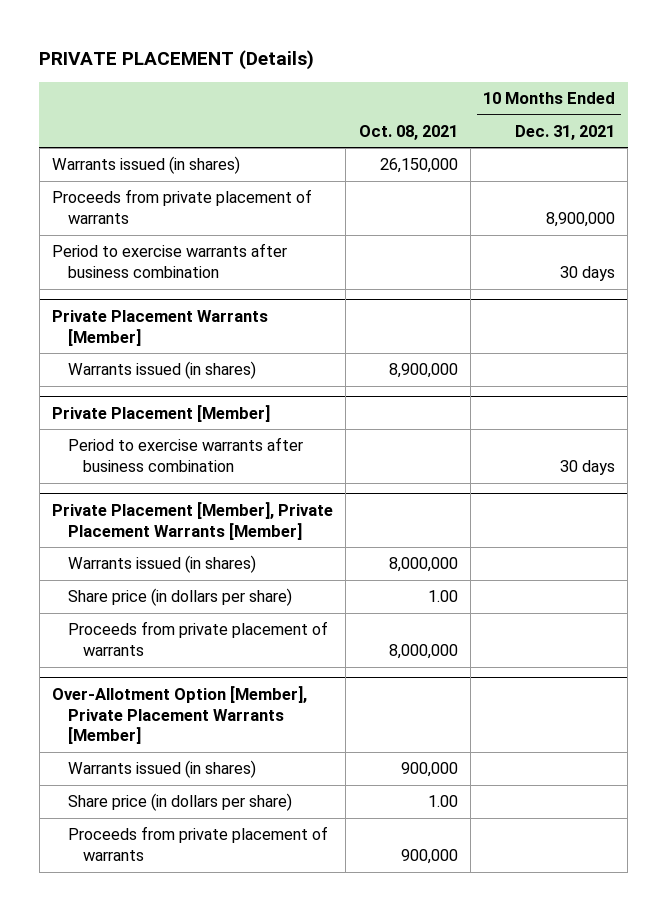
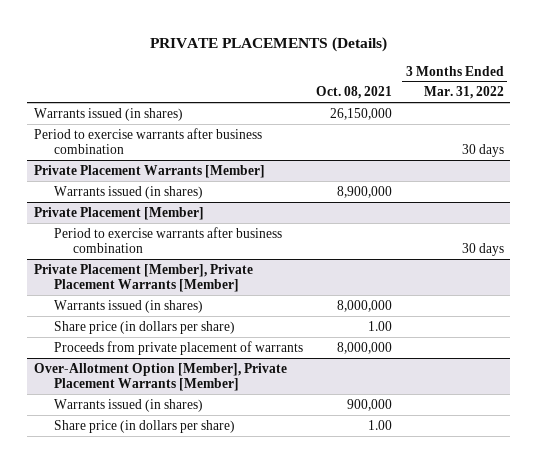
- PRIVATE PLACEMENT (Details)
+ PRIVATE PLACEMENTS (Details)
- | Oct. 08, 2021 | 10 Months Ended Dec. 31, 2021
+ | Oct. 08, 2021 | 3 Months Ended Mar. 31, 2022
- Proceeds from private placement of warrants | | 8,900,000
@ Over-Allotment Option [Member], Private Placement Warrants [Member]
- Proceeds from private placement of warrants | 900,000 |

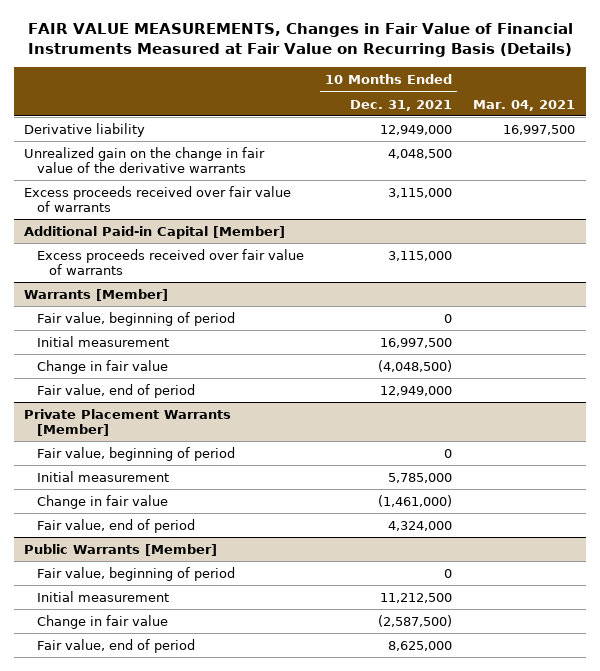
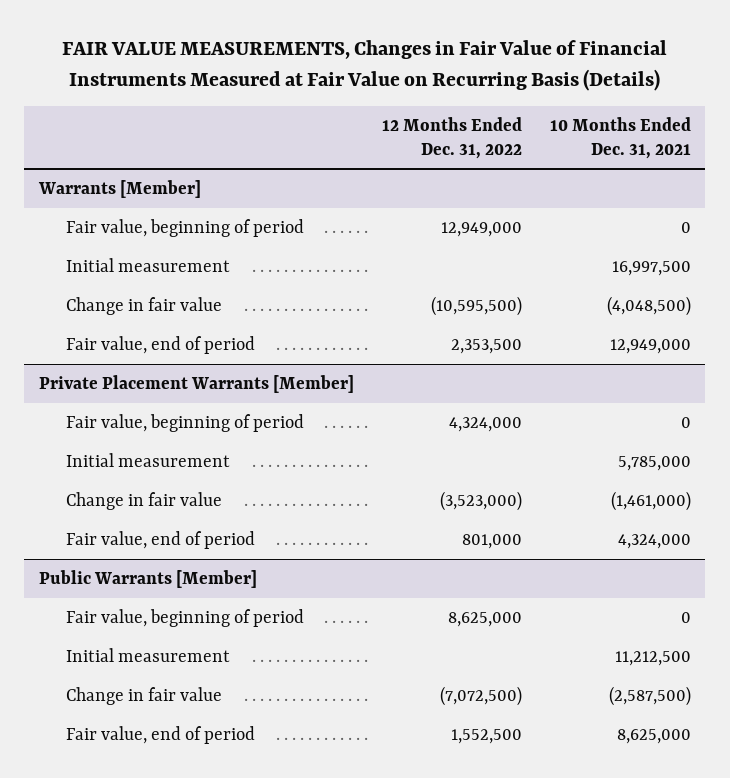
- | 10 Months Ended Dec. 31, 2021 | Mar. 04, 2021
+ | 12 Months Ended Dec. 31, 2022 | 10 Months Ended Dec. 31, 2021
- Derivative liability | 12,949,000 | 16,997,500
- Unrealized gain on the change in fair value of the derivative warrants | 4,048,500 |
- Excess proceeds received over fair value of warrants | 3,115,000 |
- Additional Paid-in Capital [Member]
- Excess proceeds received over fair value of warrants | 3,115,000 |

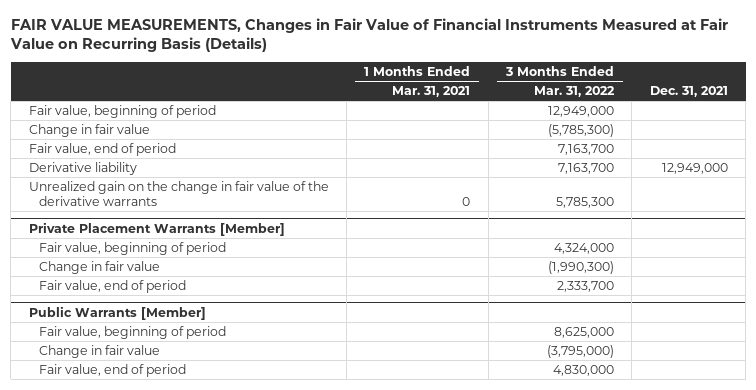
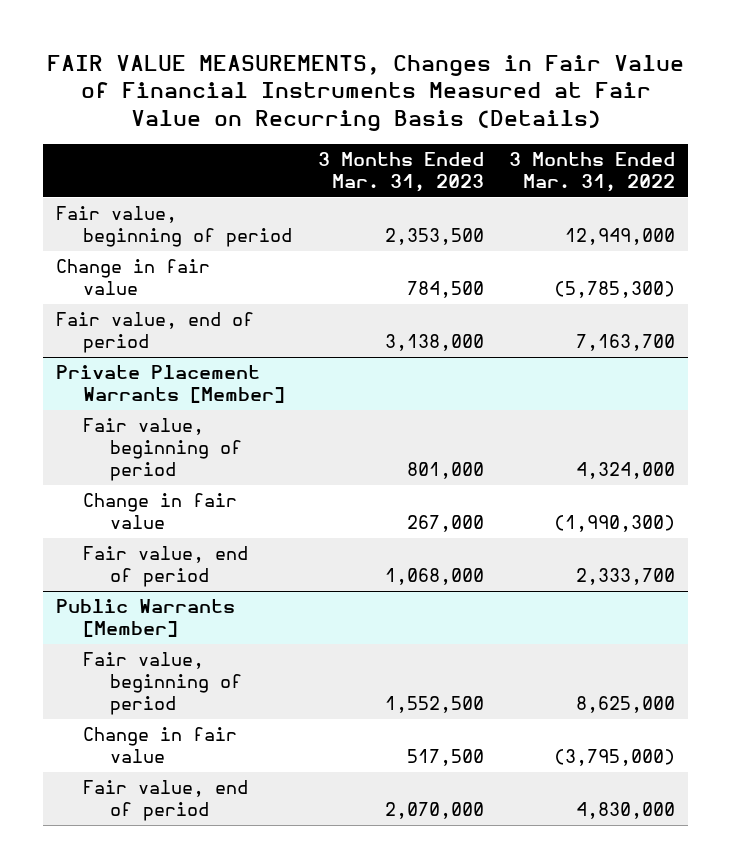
- | 1 Months Ended Mar. 31, 2021 | 3 Months Ended Mar. 31, 2022 | Dec. 31, 2021
+ | 3 Months Ended Mar. 31, 2023 | 3 Months Ended Mar. 31, 2022
- Derivative liability | | 7,163,700 | 12,949,000
- Unrealized gain on the change in fair value of the derivative warrants | 0 | 5,785,300 |

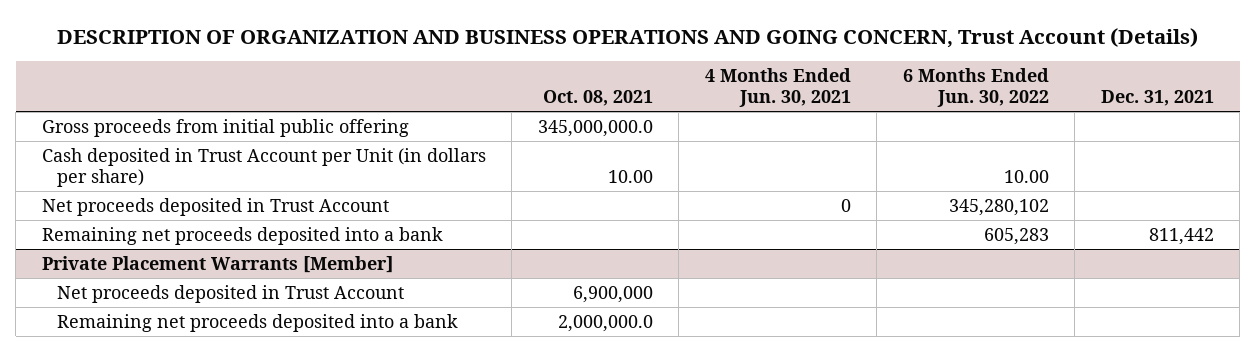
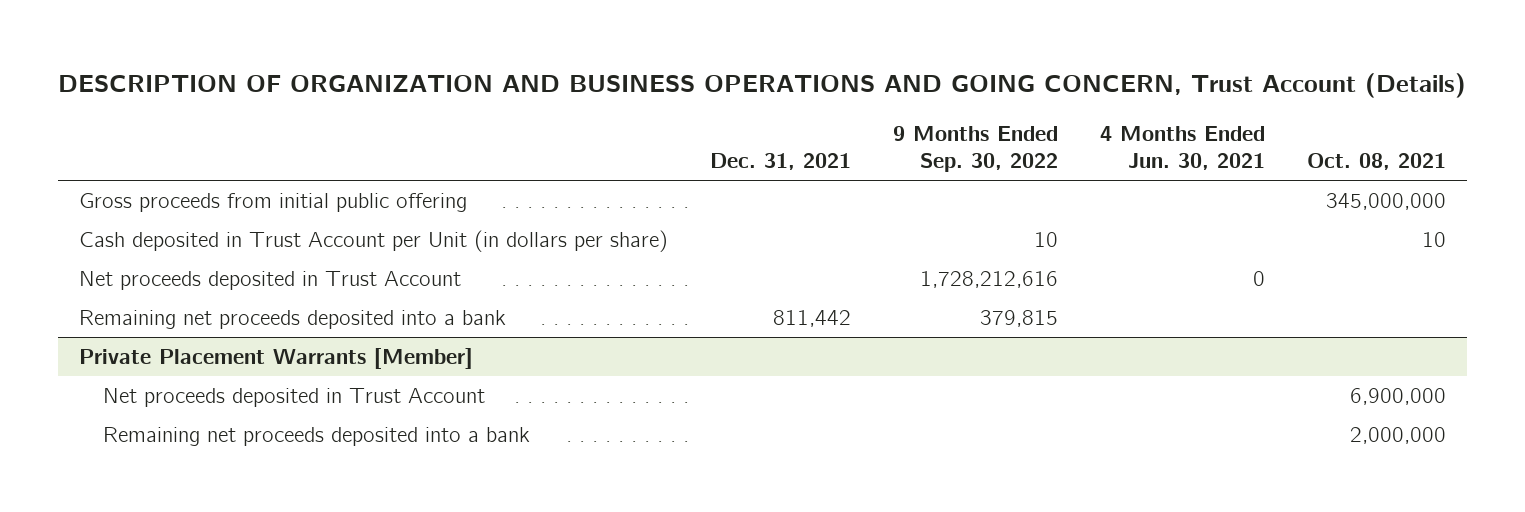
- | Oct. 08, 2021 | 4 Months Ended Jun. 30, 2021 | 6 Months Ended Jun. 30, 2022 | Dec. 31, 2021
+ | Dec. 31, 2021 | 9 Months Ended Sep. 30, 2022 | 4 Months Ended Jun. 30, 2021 | Oct. 08, 2021
- Gross proceeds from initial public offering | 345,000,000.0 | | |
- Cash deposited in Trust Account per Unit (in dollars per share) | 10.00 | | 10.00 |
+ Gross proceeds from initial public offering | | | | 345,000,000
+ Cash deposited in Trust Account per Unit (in dollars per share) | | 10 | | 10
@ Private Placement Warrants [Member]
- Remaining net proceeds deposited into a bank | 2,000,000.0 | | |
+ Remaining net proceeds deposited into a bank | | | | 2,000,000

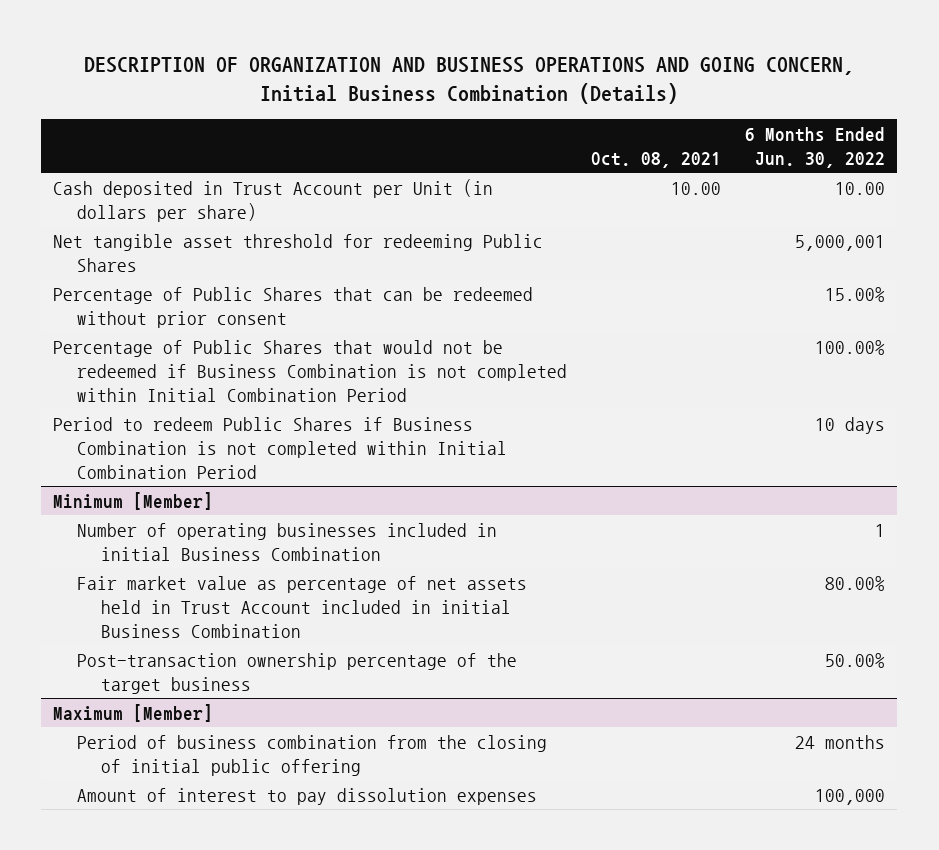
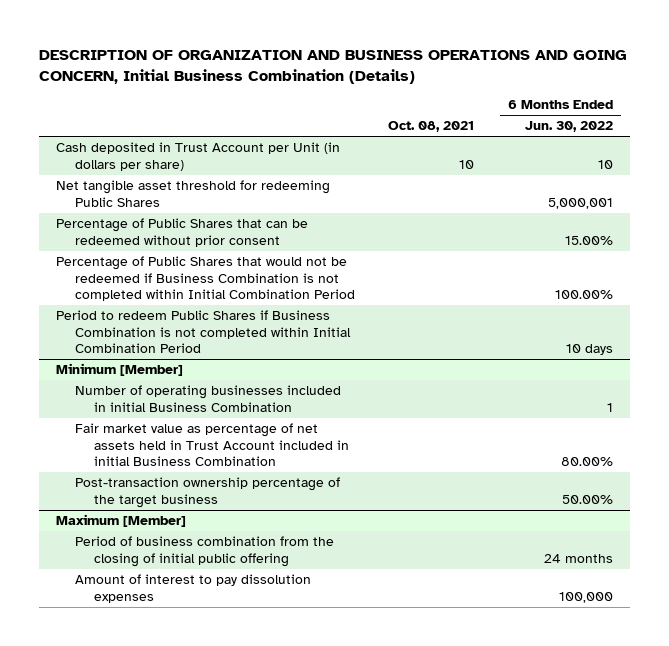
- Cash deposited in Trust Account per Unit (in dollars per share) | 10.00 | 10.00
+ Cash deposited in Trust Account per Unit (in dollars per share) | 10 | 10

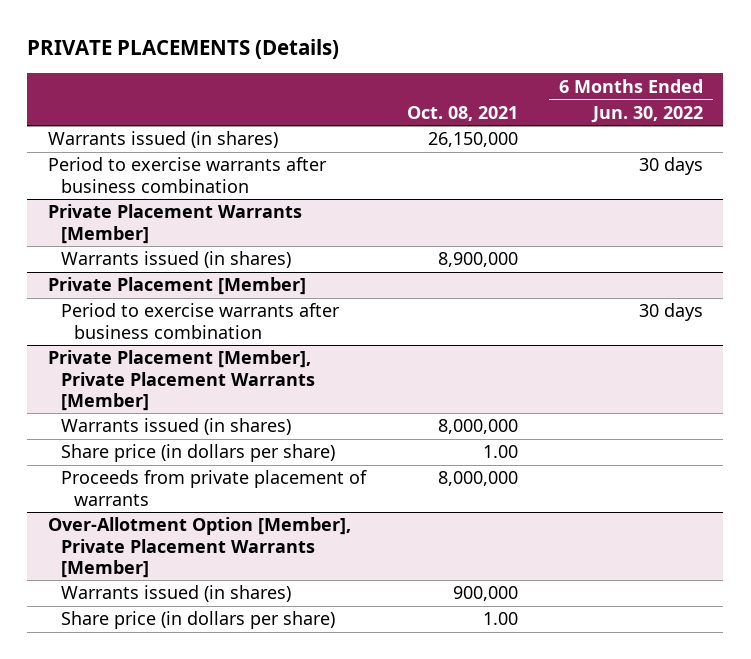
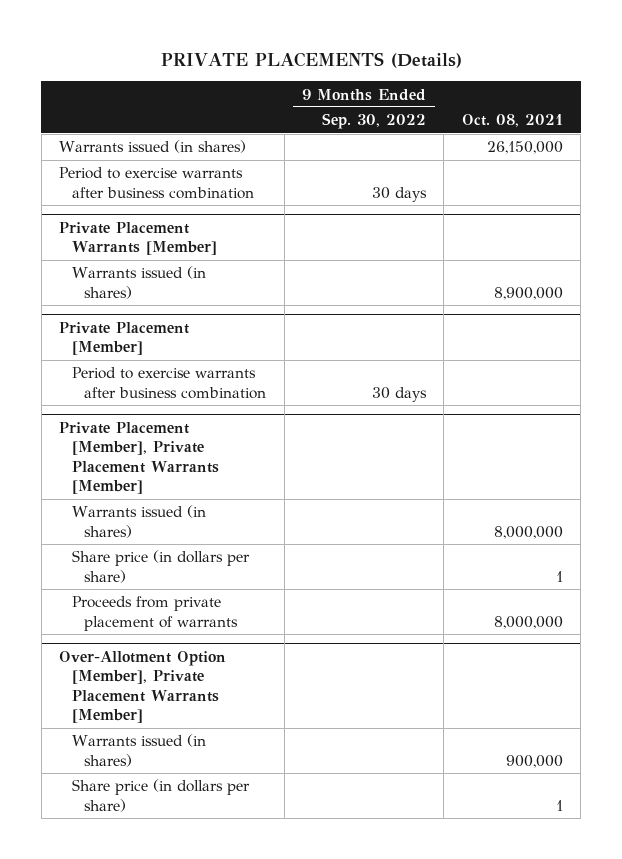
- | Oct. 08, 2021 | 6 Months Ended Jun. 30, 2022
+ | 9 Months Ended Sep. 30, 2022 | Oct. 08, 2021
@ Private Placement [Member], Private Placement Warrants [Member]
- Share price (in dollars per share) | 1.00 |
+ Share price (in dollars per share) | | 1
@ Over-Allotment Option [Member], Private Placement Warrants [Member]
- Share price (in dollars per share) | 1.00 |
+ Share price (in dollars per share) | | 1

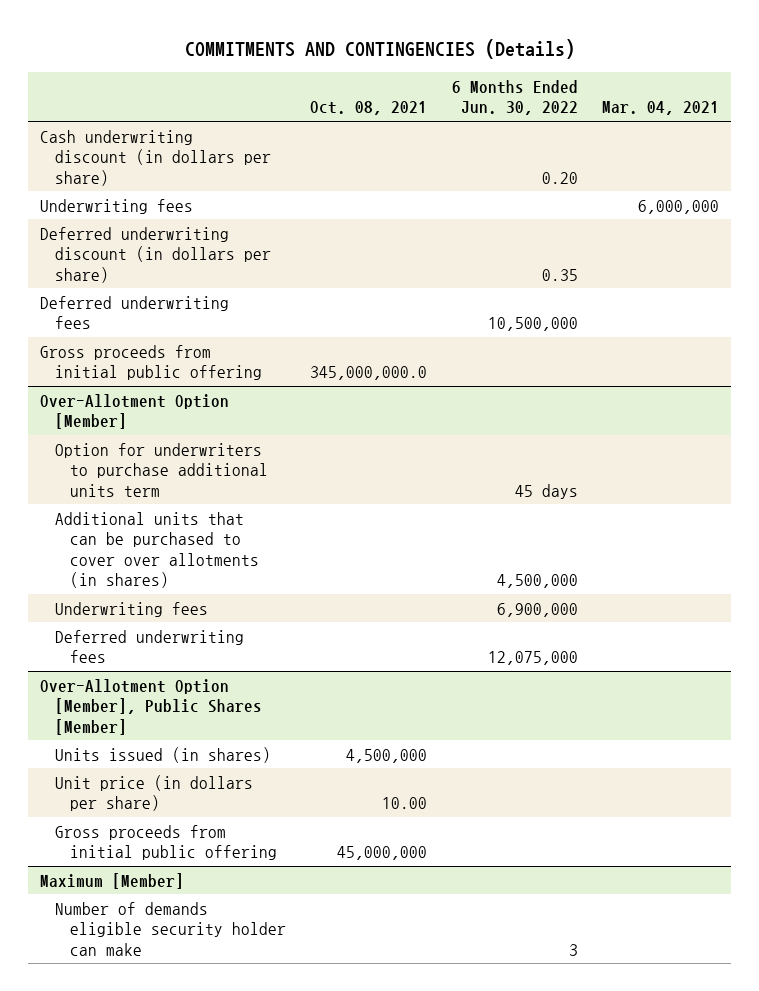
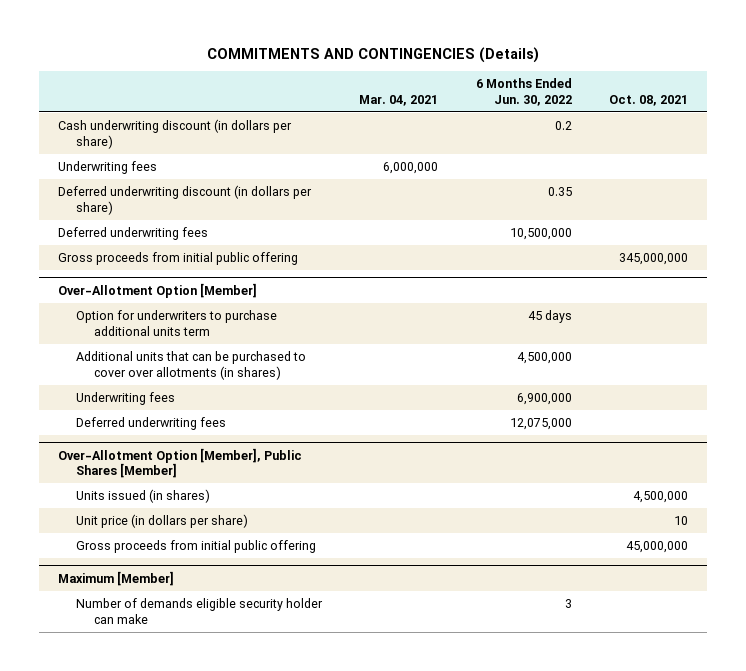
- | Oct. 08, 2021 | 6 Months Ended Jun. 30, 2022 | Mar. 04, 2021
+ | Mar. 04, 2021 | 6 Months Ended Jun. 30, 2022 | Oct. 08, 2021
- Cash underwriting discount (in dollars per share) | | 0.20 |
+ Cash underwriting discount (in dollars per share) | | 0.2 |
- Gross proceeds from initial public offering | 345,000,000.0 | |
+ Gross proceeds from initial public offering | | | 345,000,000
@ Over-Allotment Option [Member], Public Shares [Member]
- Unit price (in dollars per share) | 10.00 | |
+ Unit price (in dollars per share) | | | 10

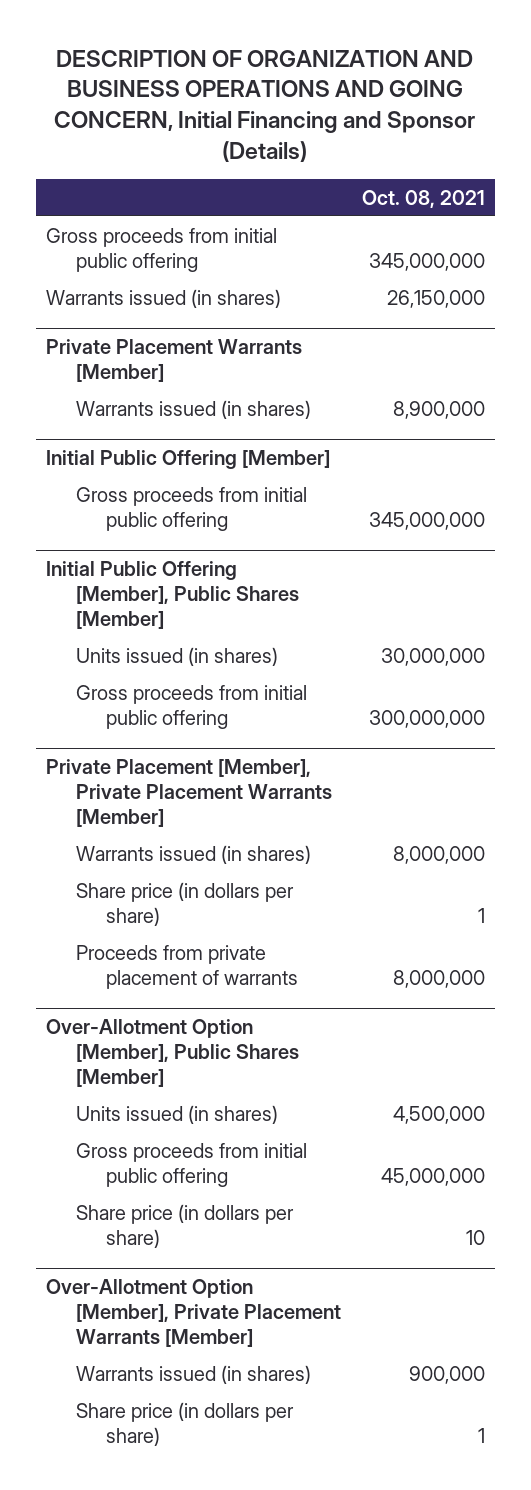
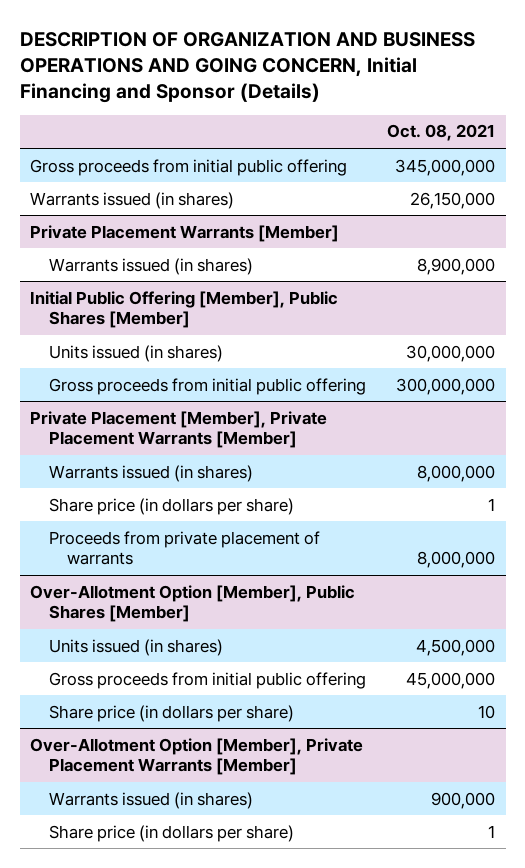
- Initial Public Offering [Member]
- Gross proceeds from initial public offering | 345,000,000

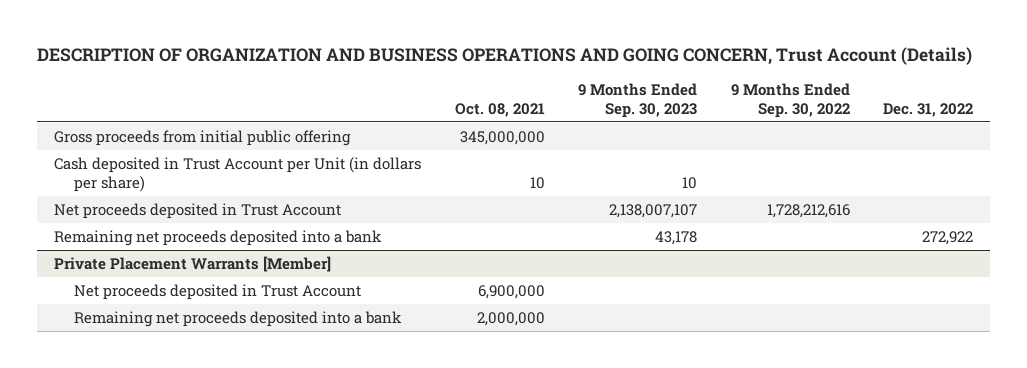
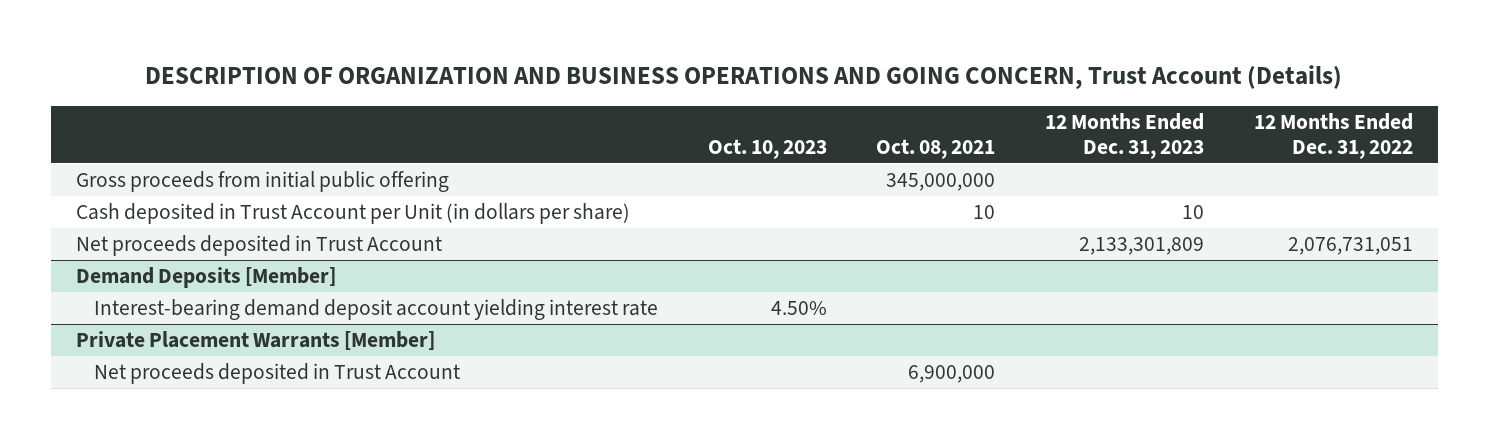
- | Oct. 08, 2021 | 9 Months Ended Sep. 30, 2023 | 9 Months Ended Sep. 30, 2022 | Dec. 31, 2022
+ | Oct. 10, 2023 | Oct. 08, 2021 | 12 Months Ended Dec. 31, 2023 | 12 Months Ended Dec. 31, 2022
- Remaining net proceeds deposited into a bank | | 43,178 | | 272,922
+ Demand Deposits [Member]
+ Interest-bearing demand deposit account yielding interest rate | 4.50% | | |
@ Private Placement Warrants [Member]
- Remaining net proceeds deposited into a bank | 2,000,000 | | |

